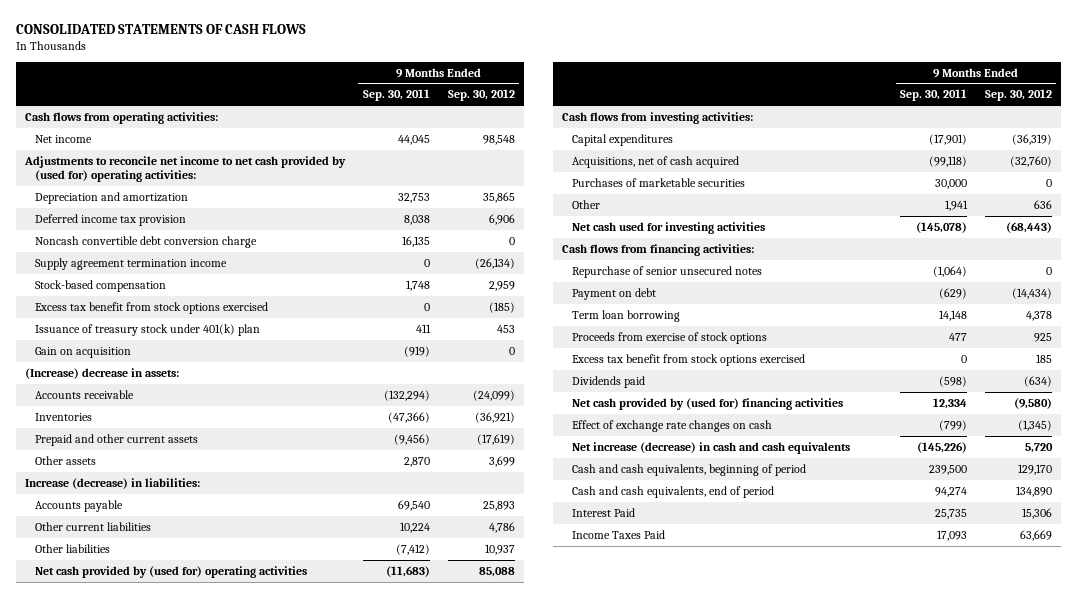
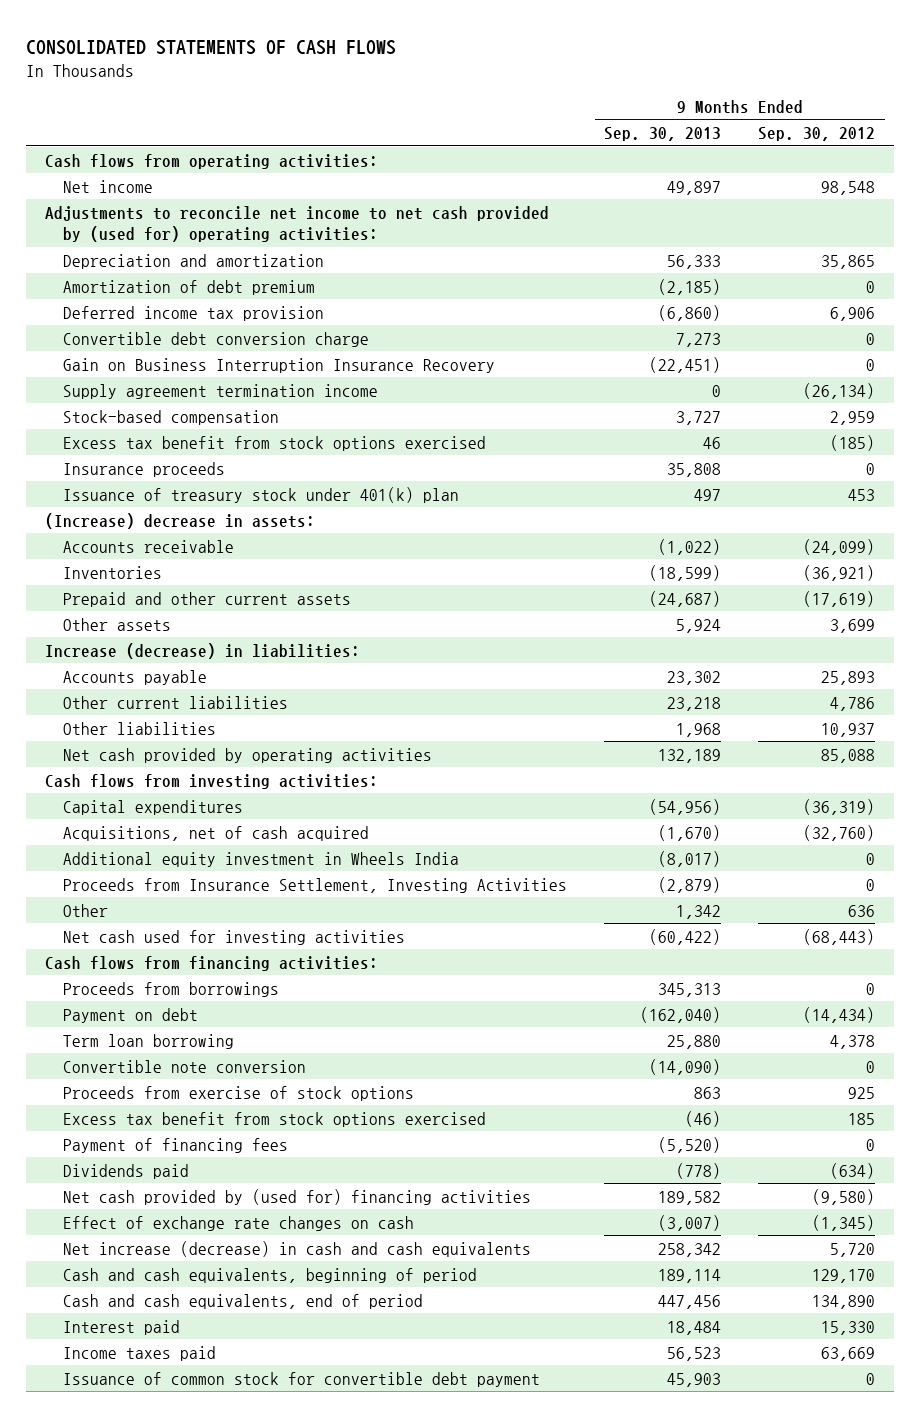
- | 9 Months Ended Sep. 30, 2011 | 9 Months Ended Sep. 30, 2012
+ | 9 Months Ended Sep. 30, 2013 | 9 Months Ended Sep. 30, 2012
+ Amortization of debt premium | (2,185) | 0
- Noncash convertible debt conversion charge | 16,135 | 0
+ Convertible debt conversion charge | 7,273 | 0
+ Gain on Business Interruption Insurance Recovery | (22,451) | 0
+ Insurance proceeds | 35,808 | 0
- Gain on acquisition | (919) | 0
- Net cash provided by (used for) operating activities | (11,683) | 85,088
+ Net cash provided by operating activities | 132,189 | 85,088
- Purchases of marketable securities | 30,000 | 0
+ Additional equity investment in Wheels India | (8,017) | 0
+ Proceeds from Insurance Settlement, Investing Activities | (2,879) | 0
- Repurchase of senior unsecured notes | (1,064) | 0
+ Proceeds from borrowings | 345,313 | 0
+ Convertible note conversion | (14,090) | 0
+ Payment of financing fees | (5,520) | 0
- Interest Paid | 25,735 | 15,306
- Income Taxes Paid | 17,093 | 63,669
+ Interest paid | 18,484 | 15,330
+ Income taxes paid | 56,523 | 63,669
+ Issuance of common stock for convertible debt payment | 45,903 | 0

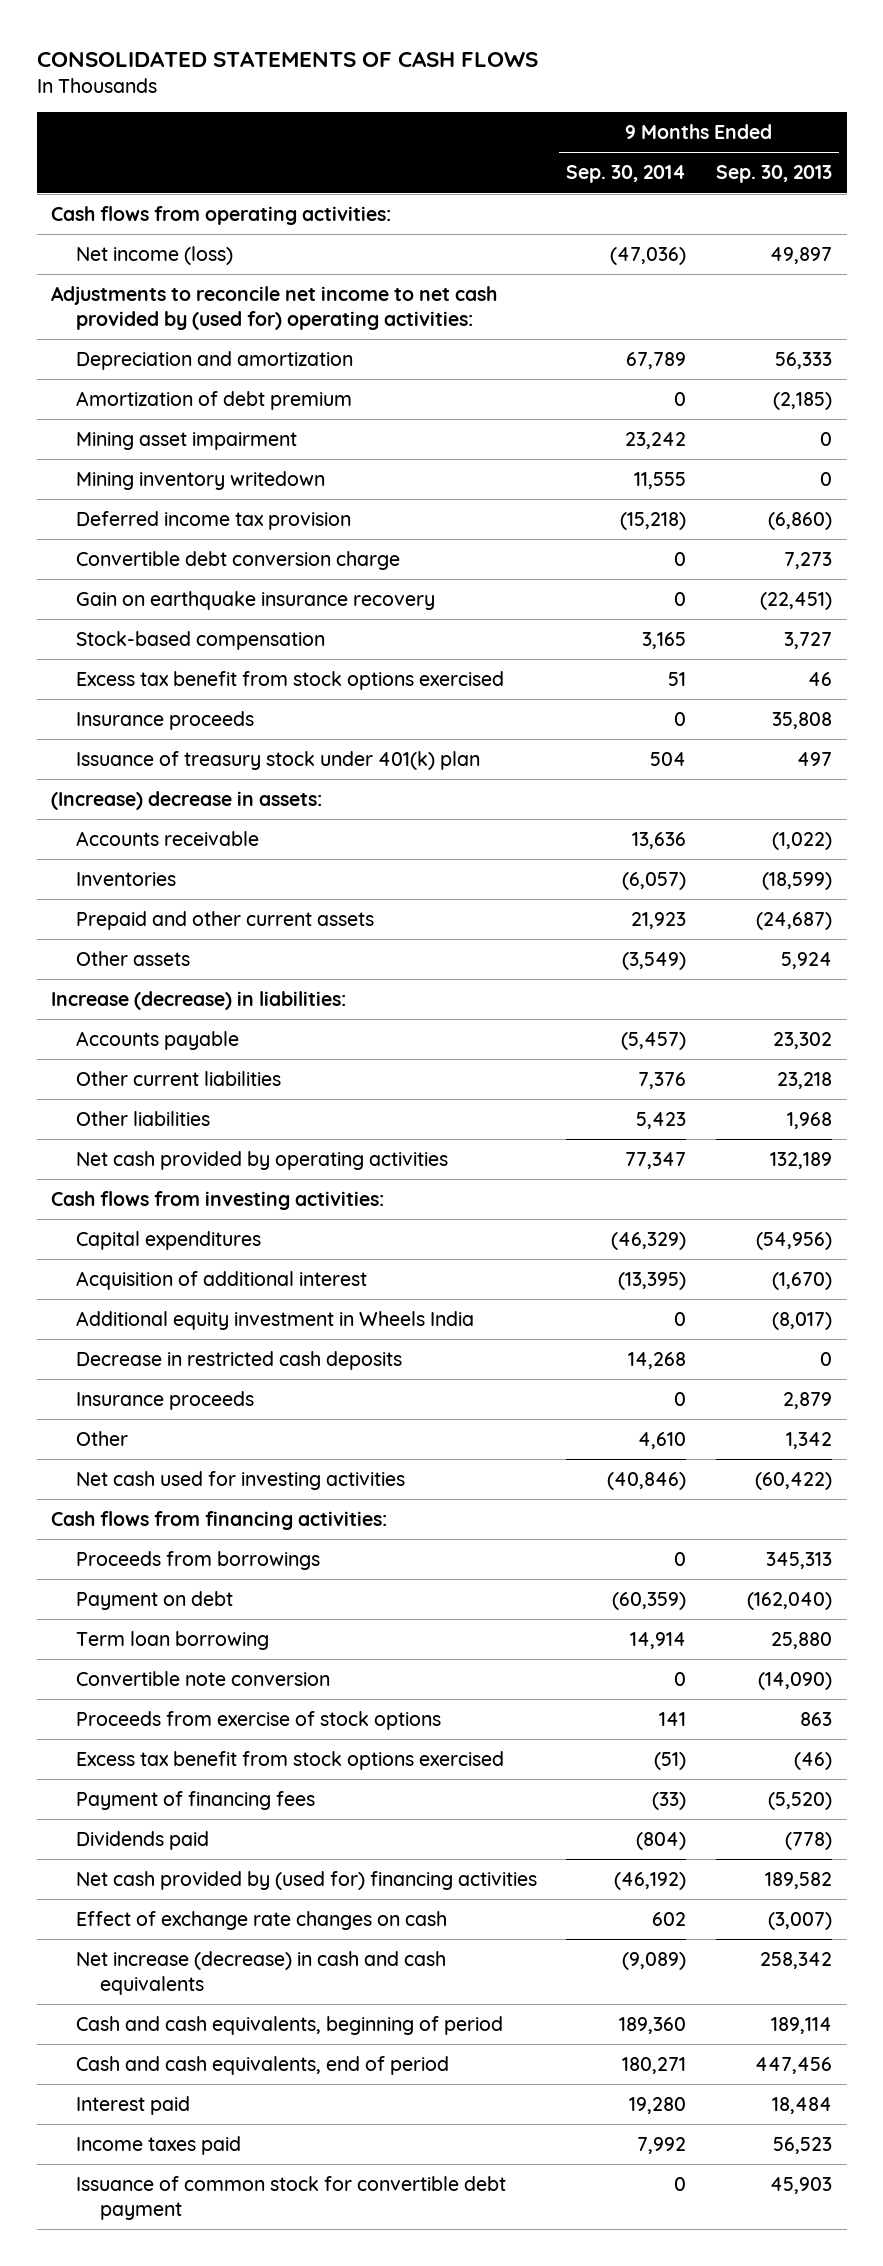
- | 9 Months Ended Sep. 30, 2013 | 9 Months Ended Sep. 30, 2012
+ | 9 Months Ended Sep. 30, 2014 | 9 Months Ended Sep. 30, 2013
- Net income | 49,897 | 98,548
+ Net income (loss) | (47,036) | 49,897
+ Mining asset impairment | 23,242 | 0
+ Mining inventory writedown | 11,555 | 0
- Gain on Business Interruption Insurance Recovery | (22,451) | 0
- Supply agreement termination income | 0 | (26,134)
+ Gain on earthquake insurance recovery | 0 | (22,451)
- Acquisitions, net of cash acquired | (1,670) | (32,760)
+ Acquisition of additional interest | (13,395) | (1,670)
- Proceeds from Insurance Settlement, Investing Activities | (2,879) | 0
+ Decrease in restricted cash deposits | 14,268 | 0
+ Insurance proceeds | 0 | 2,879

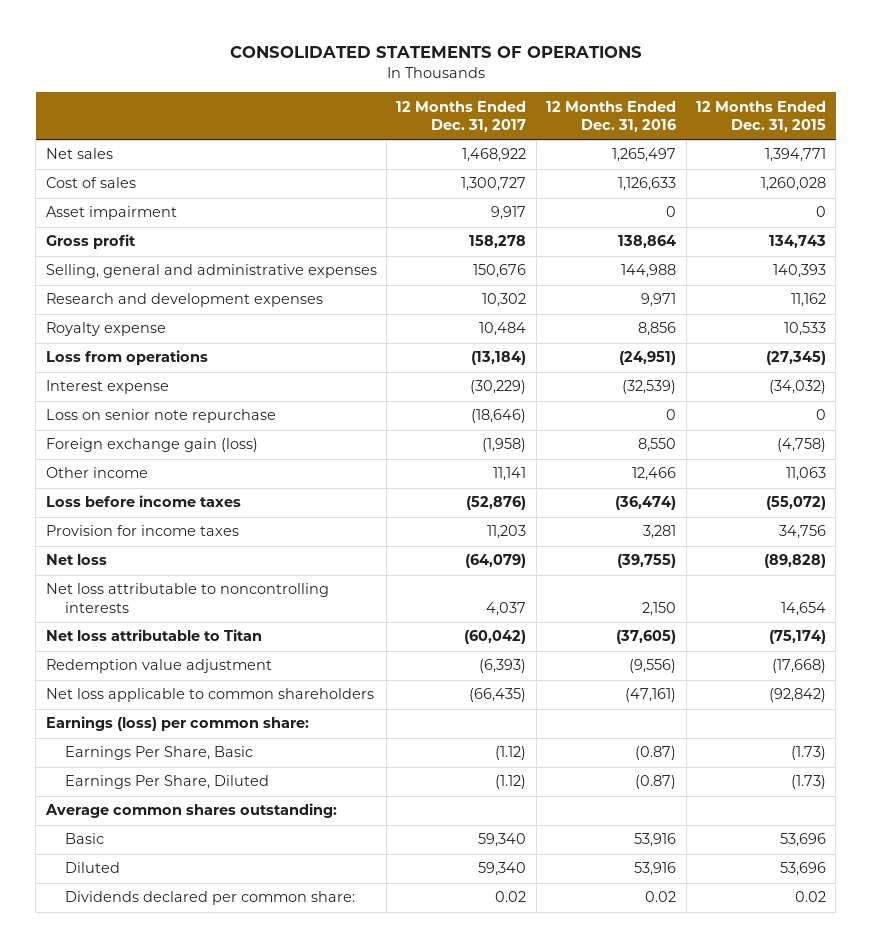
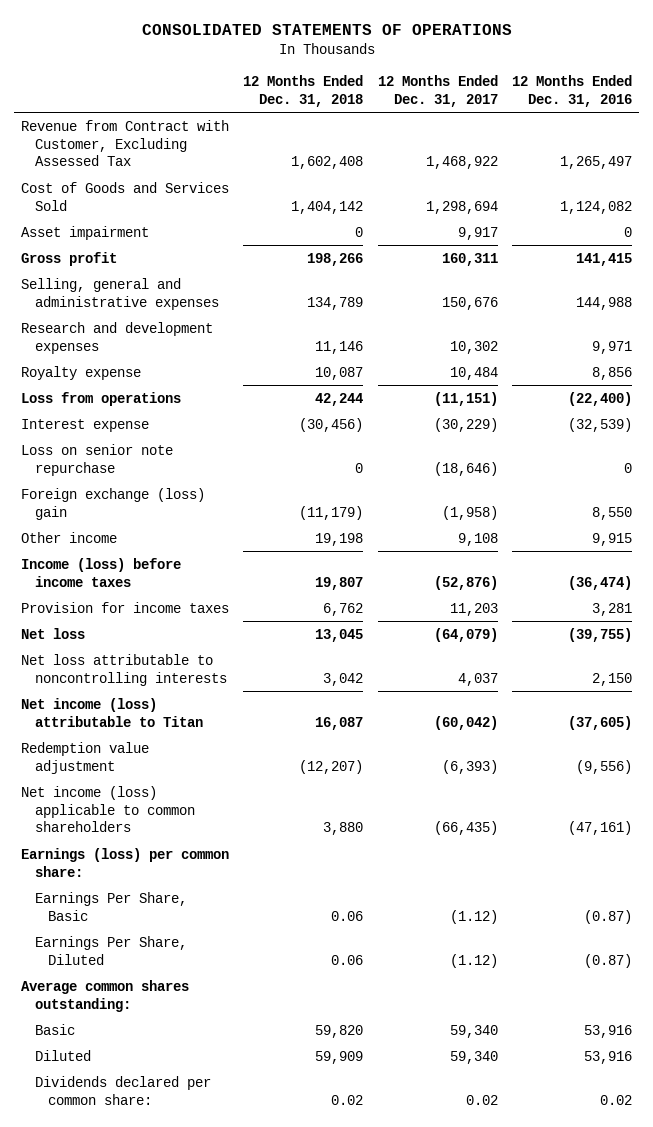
- | 12 Months Ended Dec. 31, 2017 | 12 Months Ended Dec. 31, 2016 | 12 Months Ended Dec. 31, 2015
+ | 12 Months Ended Dec. 31, 2018 | 12 Months Ended Dec. 31, 2017 | 12 Months Ended Dec. 31, 2016
- Net sales | 1,468,922 | 1,265,497 | 1,394,771
- Cost of sales | 1,300,727 | 1,126,633 | 1,260,028
+ Revenue from Contract with Customer, Excluding Assessed Tax | 1,602,408 | 1,468,922 | 1,265,497
+ Cost of Goods and Services Sold | 1,404,142 | 1,298,694 | 1,124,082
- Gross profit | 158,278 | 138,864 | 134,743
+ Gross profit | 198,266 | 160,311 | 141,415
- Loss from operations | (13,184) | (24,951) | (27,345)
+ Loss from operations | 42,244 | (11,151) | (22,400)
- Foreign exchange gain (loss) | (1,958) | 8,550 | (4,758)
- Other income | 11,141 | 12,466 | 11,063
- Loss before income taxes | (52,876) | (36,474) | (55,072)
+ Foreign exchange (loss) gain | (11,179) | (1,958) | 8,550
+ Other income | 19,198 | 9,108 | 9,915
+ Income (loss) before income taxes | 19,807 | (52,876) | (36,474)
- Net loss attributable to Titan | (60,042) | (37,605) | (75,174)
+ Net income (loss) attributable to Titan | 16,087 | (60,042) | (37,605)
- Net loss applicable to common shareholders | (66,435) | (47,161) | (92,842)
+ Net income (loss) applicable to common shareholders | 3,880 | (66,435) | (47,161)

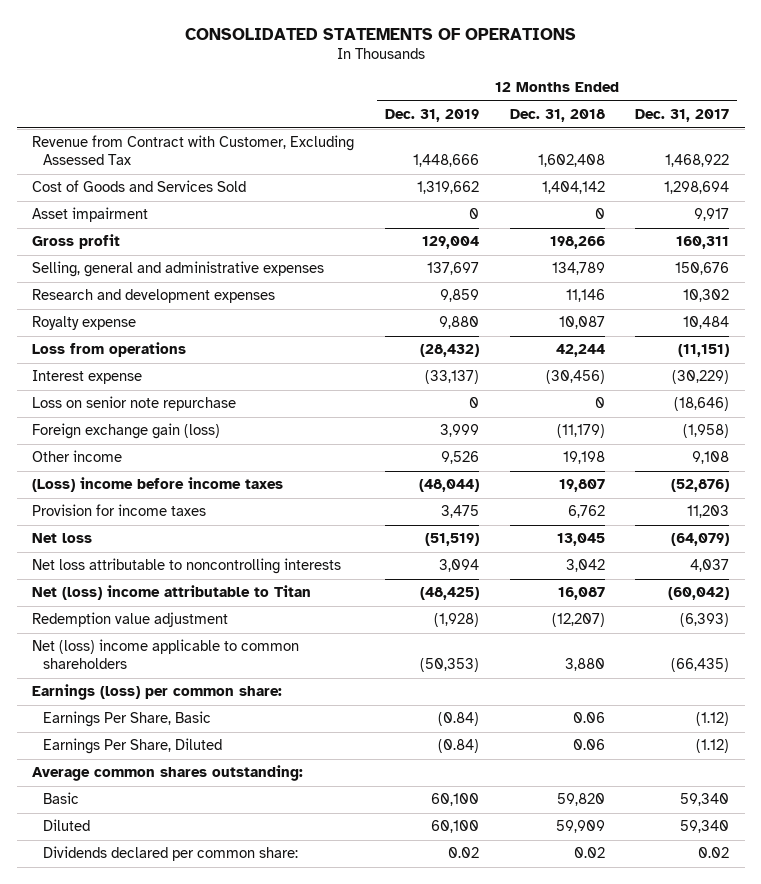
- | 12 Months Ended Dec. 31, 2018 | 12 Months Ended Dec. 31, 2017 | 12 Months Ended Dec. 31, 2016
+ | 12 Months Ended Dec. 31, 2019 | 12 Months Ended Dec. 31, 2018 | 12 Months Ended Dec. 31, 2017
- Foreign exchange (loss) gain | (11,179) | (1,958) | 8,550
+ Foreign exchange gain (loss) | 3,999 | (11,179) | (1,958)
- Income (loss) before income taxes | 19,807 | (52,876) | (36,474)
+ (Loss) income before income taxes | (48,044) | 19,807 | (52,876)
- Net income (loss) attributable to Titan | 16,087 | (60,042) | (37,605)
+ Net (loss) income attributable to Titan | (48,425) | 16,087 | (60,042)
- Net income (loss) applicable to common shareholders | 3,880 | (66,435) | (47,161)
+ Net (loss) income applicable to common shareholders | (50,353) | 3,880 | (66,435)

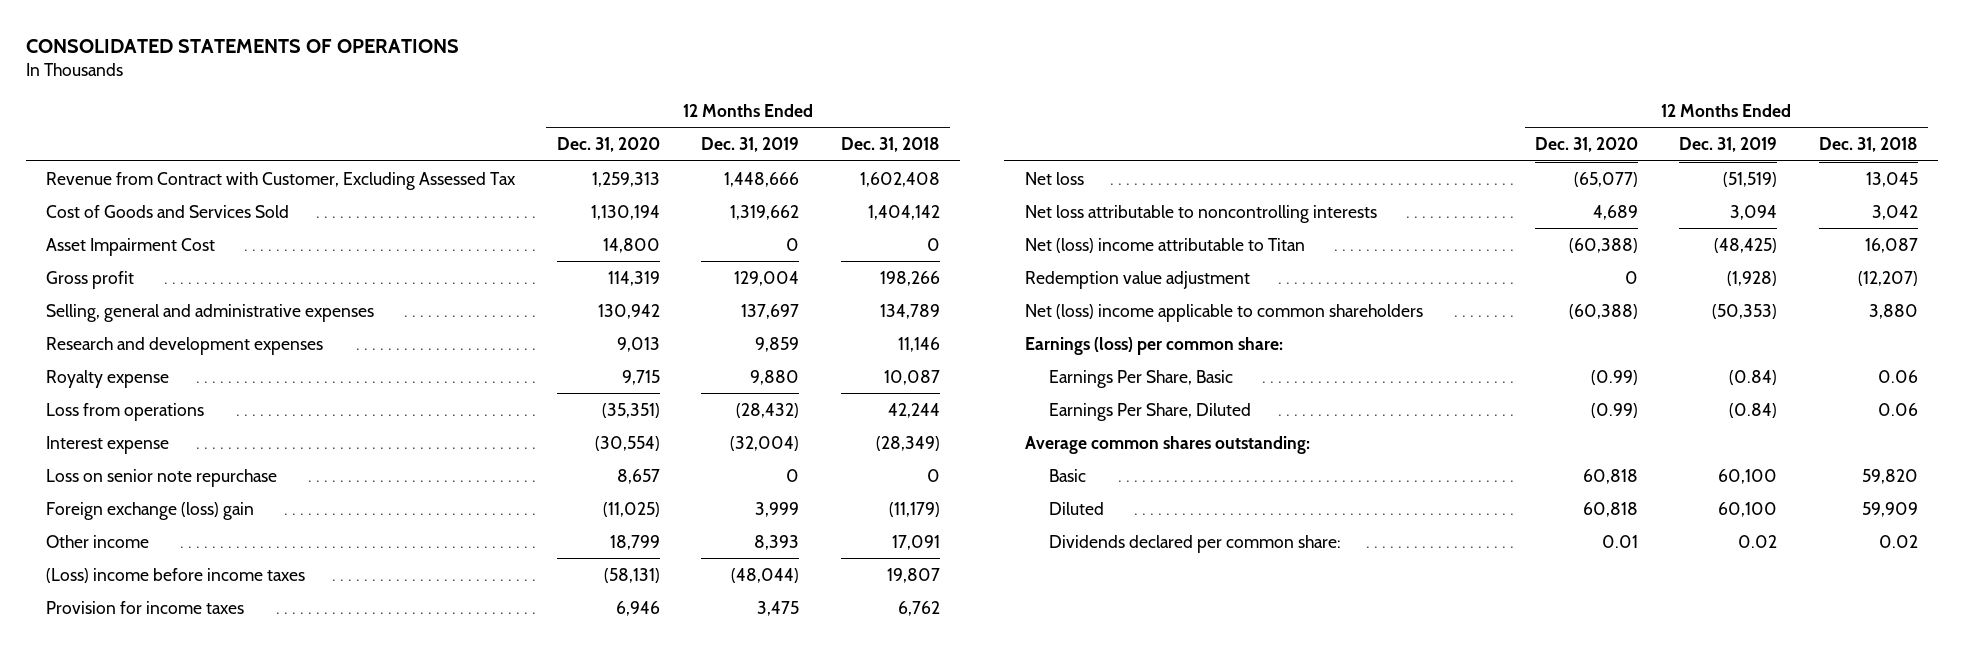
- | 12 Months Ended Dec. 31, 2019 | 12 Months Ended Dec. 31, 2018 | 12 Months Ended Dec. 31, 2017
+ | 12 Months Ended Dec. 31, 2020 | 12 Months Ended Dec. 31, 2019 | 12 Months Ended Dec. 31, 2018
- Asset impairment | 0 | 0 | 9,917
+ Asset Impairment Cost | 14,800 | 0 | 0
- Interest expense | (33,137) | (30,456) | (30,229)
+ Interest expense | (30,554) | (32,004) | (28,349)
- Foreign exchange gain (loss) | 3,999 | (11,179) | (1,958)
- Other income | 9,526 | 19,198 | 9,108
+ Foreign exchange (loss) gain | (11,025) | 3,999 | (11,179)
+ Other income | 18,799 | 8,393 | 17,091

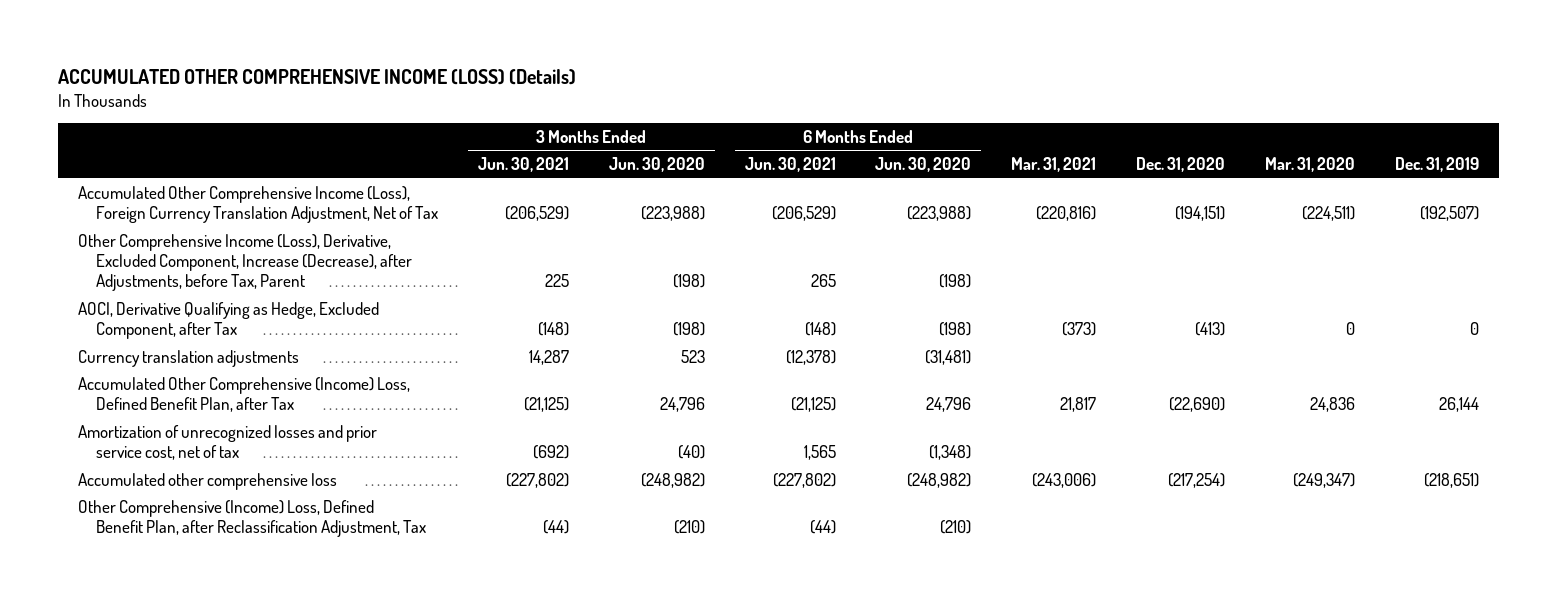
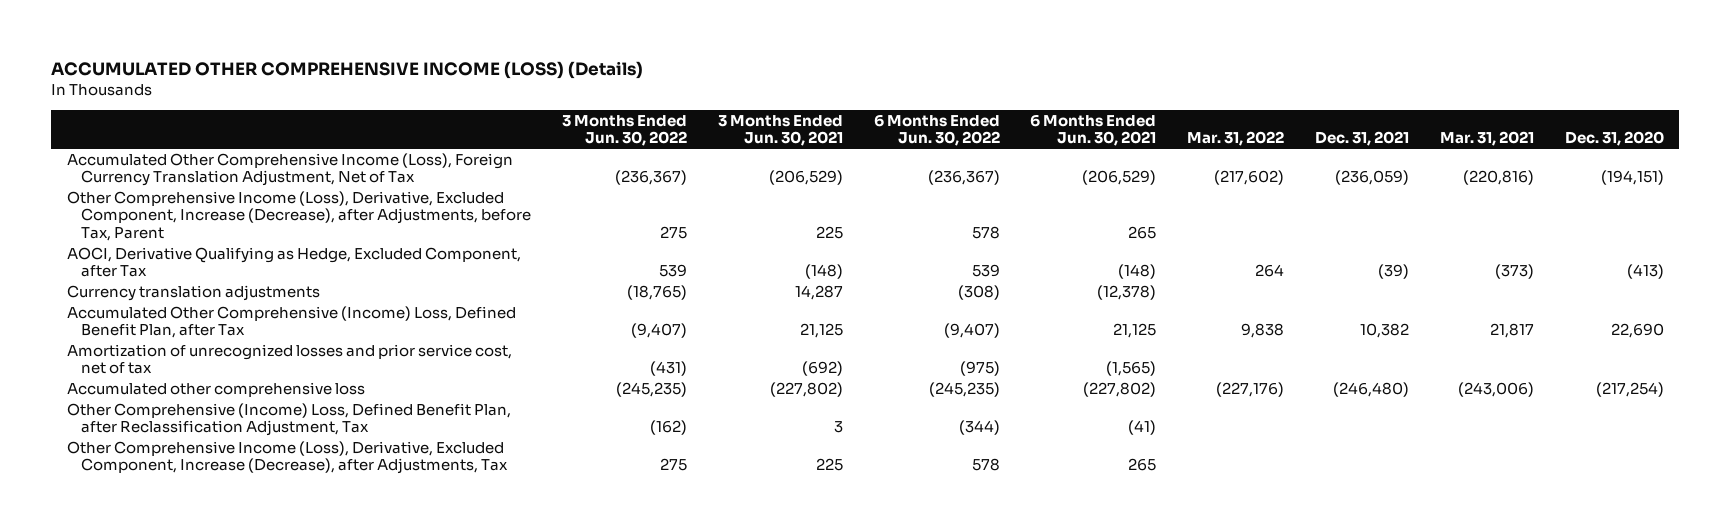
- | 3 Months Ended Jun. 30, 2021 | 3 Months Ended Jun. 30, 2020 | 6 Months Ended Jun. 30, 2021 | 6 Months Ended Jun. 30, 2020 | Mar. 31, 2021 | Dec. 31, 2020 | Mar. 31, 2020 | Dec. 31, 2019
+ | 3 Months Ended Jun. 30, 2022 | 3 Months Ended Jun. 30, 2021 | 6 Months Ended Jun. 30, 2022 | 6 Months Ended Jun. 30, 2021 | Mar. 31, 2022 | Dec. 31, 2021 | Mar. 31, 2021 | Dec. 31, 2020
- Accumulated Other Comprehensive (Income) Loss, Defined Benefit Plan, after Tax | (21,125) | 24,796 | (21,125) | 24,796 | 21,817 | (22,690) | 24,836 | 26,144
- Amortization of unrecognized losses and prior service cost, net of tax | (692) | (40) | 1,565 | (1,348) | | | |
+ Accumulated Other Comprehensive (Income) Loss, Defined Benefit Plan, after Tax | (9,407) | 21,125 | (9,407) | 21,125 | 9,838 | 10,382 | 21,817 | 22,690
+ Amortization of unrecognized losses and prior service cost, net of tax | (431) | (692) | (975) | (1,565) | | | |
- Other Comprehensive (Income) Loss, Defined Benefit Plan, after Reclassification Adjustment, Tax | (44) | (210) | (44) | (210) | | | |
+ Other Comprehensive (Income) Loss, Defined Benefit Plan, after Reclassification Adjustment, Tax | (162) | 3 | (344) | (41) | | | |
+ Other Comprehensive Income (Loss), Derivative, Excluded Component, Increase (Decrease), after Adjustments, Tax | 275 | 225 | 578 | 265 | | | |

